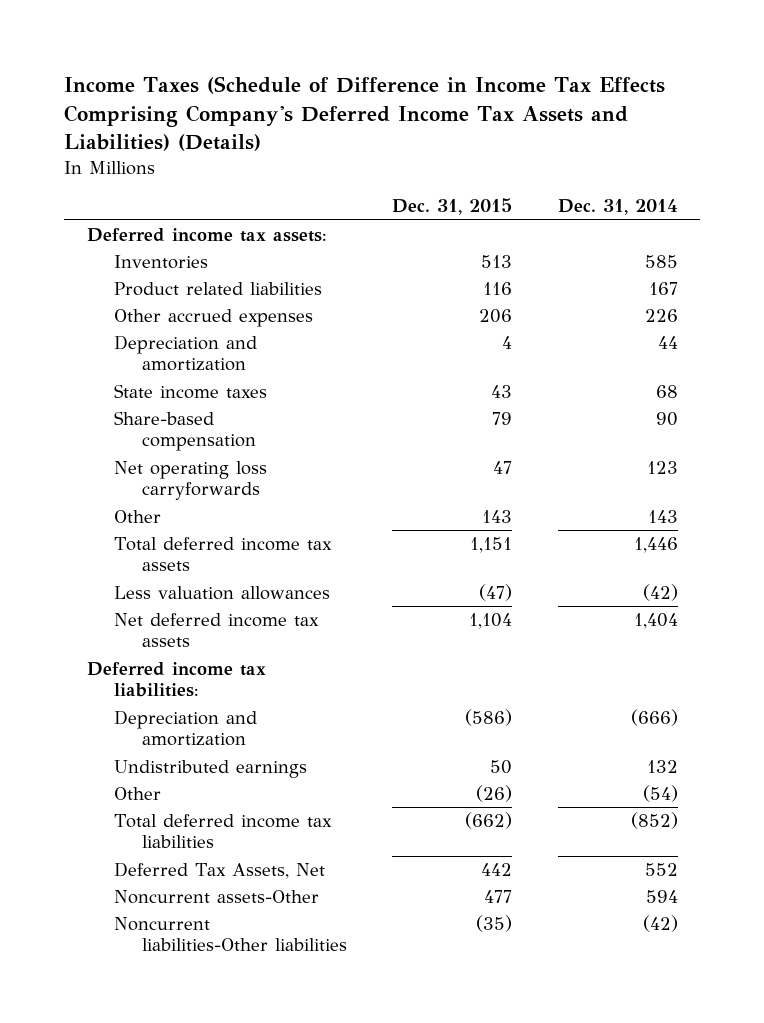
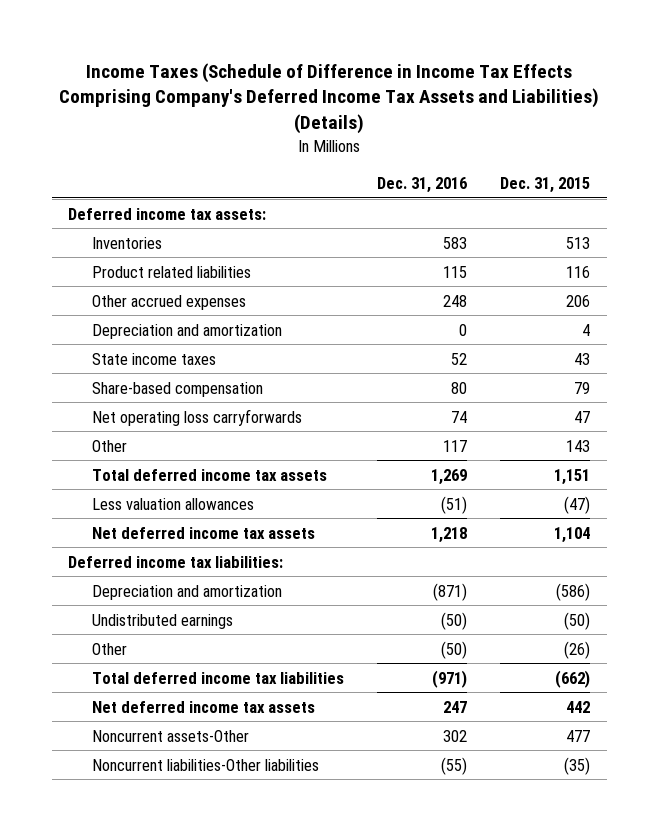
- | Dec. 31, 2015 | Dec. 31, 2014
+ | Dec. 31, 2016 | Dec. 31, 2015
- Undistributed earnings | 50 | 132
+ Undistributed earnings | (50) | (50)
- Deferred Tax Assets, Net | 442 | 552
+ Net deferred income tax assets | 247 | 442

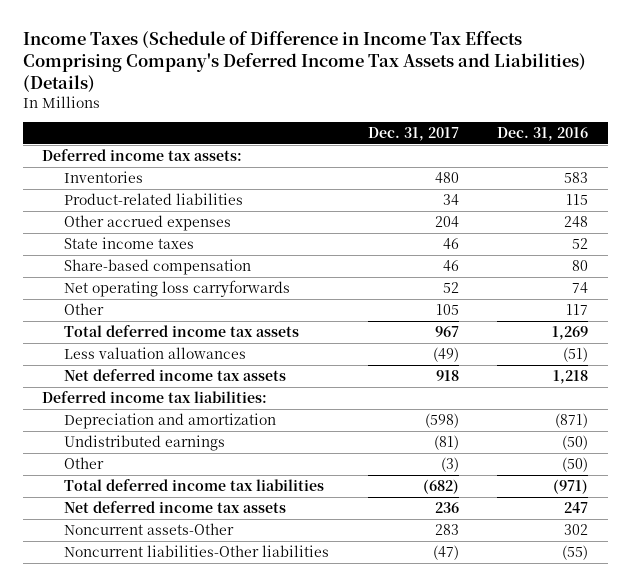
- | Dec. 31, 2016 | Dec. 31, 2015
+ | Dec. 31, 2017 | Dec. 31, 2016
- Product related liabilities | 115 | 116
+ Product-related liabilities | 34 | 115
- Depreciation and amortization | 0 | 4

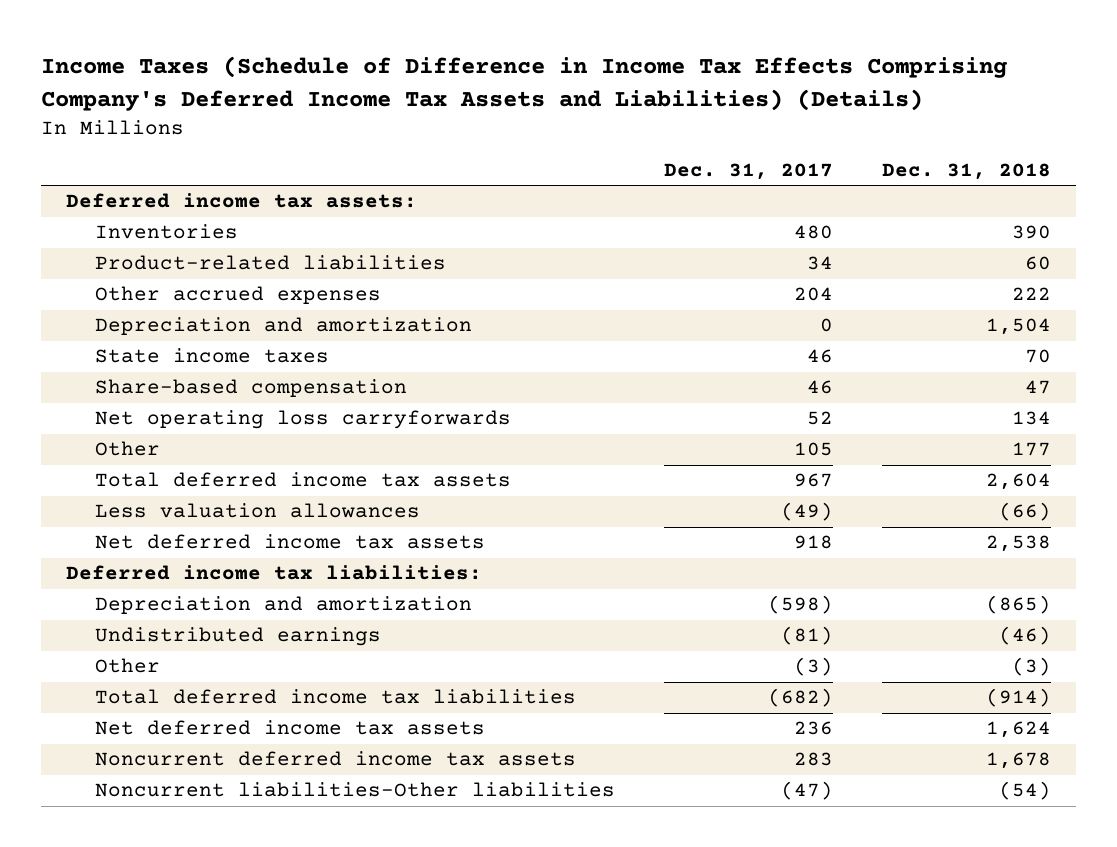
- | Dec. 31, 2017 | Dec. 31, 2016
+ | Dec. 31, 2017 | Dec. 31, 2018
+ Depreciation and amortization | 0 | 1,504
- Noncurrent assets-Other | 283 | 302
+ Noncurrent deferred income tax assets | 283 | 1,678

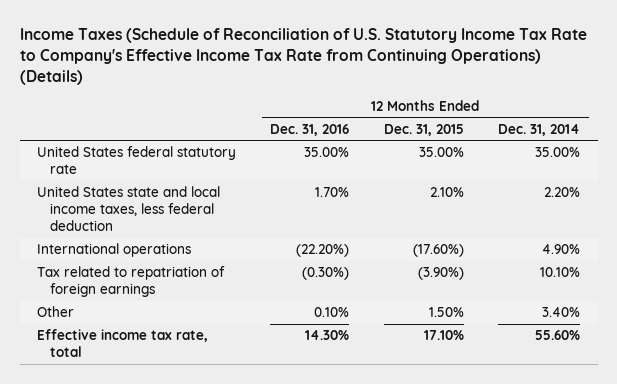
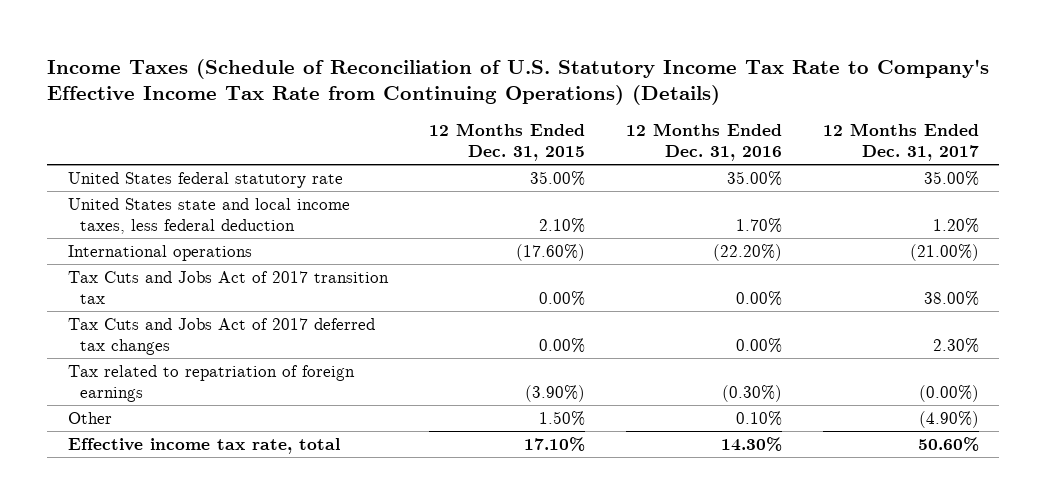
- | 12 Months Ended Dec. 31, 2016 | 12 Months Ended Dec. 31, 2015 | 12 Months Ended Dec. 31, 2014
+ | 12 Months Ended Dec. 31, 2015 | 12 Months Ended Dec. 31, 2016 | 12 Months Ended Dec. 31, 2017
+ Tax Cuts and Jobs Act of 2017 transition tax | 0.00% | 0.00% | 38.00%
+ Tax Cuts and Jobs Act of 2017 deferred tax changes | 0.00% | 0.00% | 2.30%

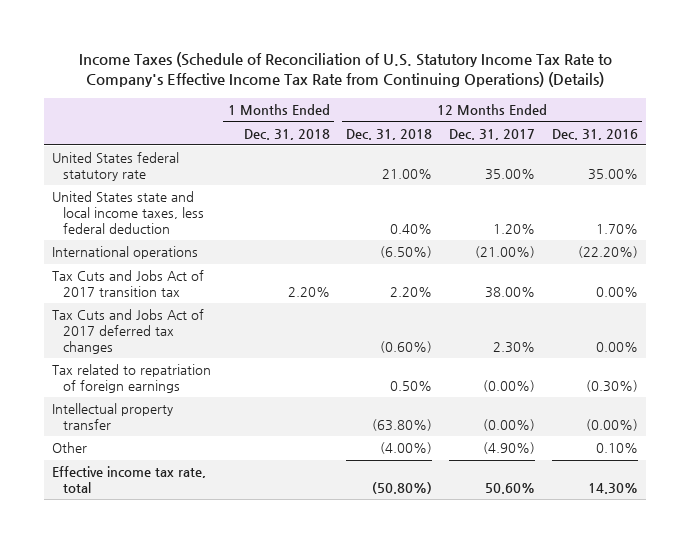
- | 12 Months Ended Dec. 31, 2015 | 12 Months Ended Dec. 31, 2016 | 12 Months Ended Dec. 31, 2017
+ | 1 Months Ended Dec. 31, 2018 | 12 Months Ended Dec. 31, 2018 | 12 Months Ended Dec. 31, 2017 | 12 Months Ended Dec. 31, 2016
+ Intellectual property transfer | | (63.80%) | (0.00%) | (0.00%)

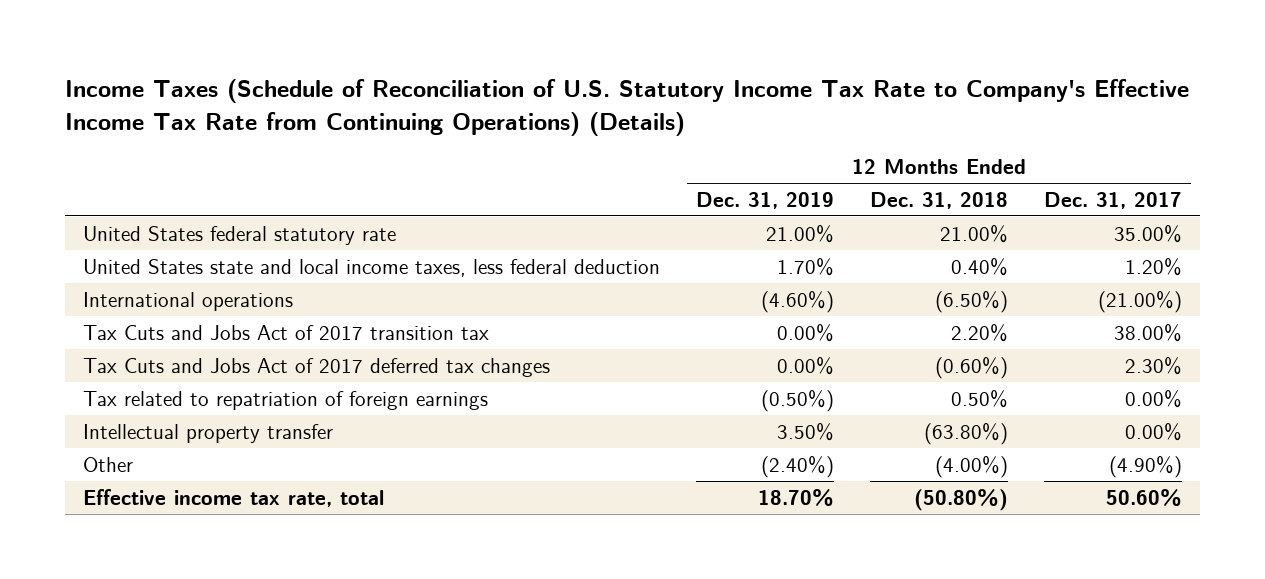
- | 1 Months Ended Dec. 31, 2018 | 12 Months Ended Dec. 31, 2018 | 12 Months Ended Dec. 31, 2017 | 12 Months Ended Dec. 31, 2016
+ | 12 Months Ended Dec. 31, 2019 | 12 Months Ended Dec. 31, 2018 | 12 Months Ended Dec. 31, 2017
- Tax related to repatriation of foreign earnings | | 0.50% | (0.00%) | (0.30%)
- Intellectual property transfer | | (63.80%) | (0.00%) | (0.00%)
+ Tax related to repatriation of foreign earnings | (0.50%) | 0.50% | 0.00%
+ Intellectual property transfer | 3.50% | (63.80%) | 0.00%

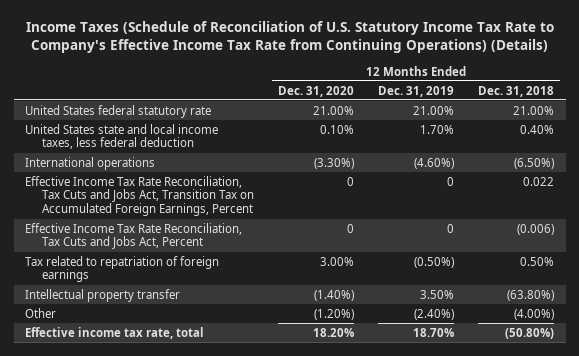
- | 12 Months Ended Dec. 31, 2019 | 12 Months Ended Dec. 31, 2018 | 12 Months Ended Dec. 31, 2017
+ | 12 Months Ended Dec. 31, 2020 | 12 Months Ended Dec. 31, 2019 | 12 Months Ended Dec. 31, 2018
- Tax Cuts and Jobs Act of 2017 transition tax | 0.00% | 2.20% | 38.00%
- Tax Cuts and Jobs Act of 2017 deferred tax changes | 0.00% | (0.60%) | 2.30%
+ Effective Income Tax Rate Reconciliation, Tax Cuts and Jobs Act, Transition Tax on Accumulated Foreign Earnings, Percent | 0 | 0 | 0.022
+ Effective Income Tax Rate Reconciliation, Tax Cuts and Jobs Act, Percent | 0 | 0 | (0.006)

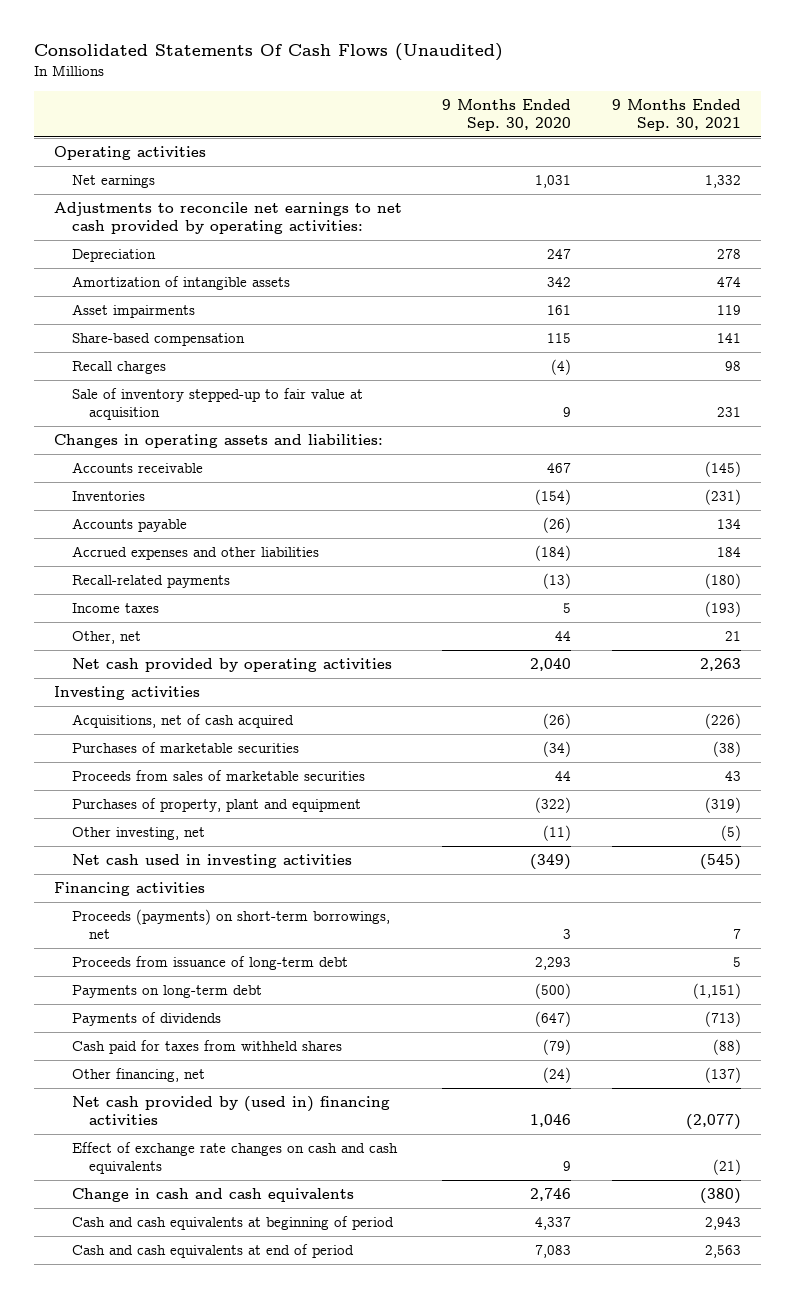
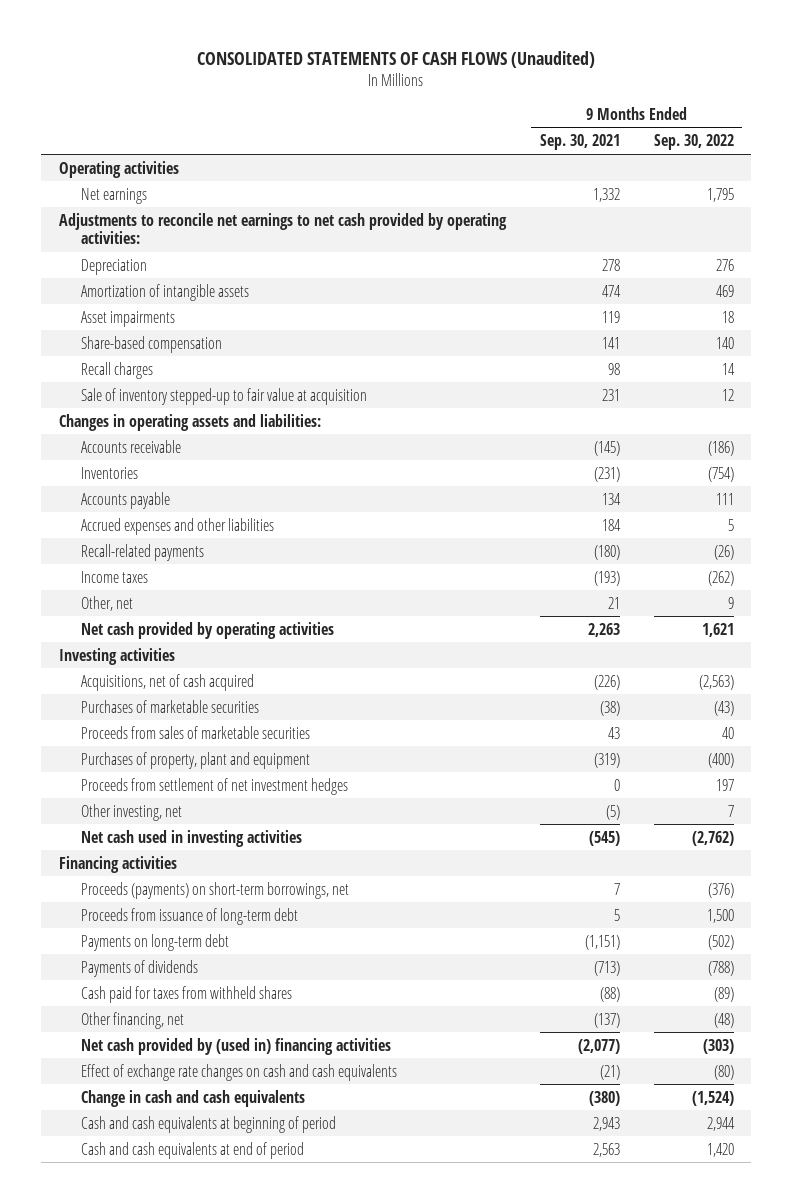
- Consolidated Statements Of Cash Flows (Unaudited)
+ CONSOLIDATED STATEMENTS OF CASH FLOWS (Unaudited)
- | 9 Months Ended Sep. 30, 2020 | 9 Months Ended Sep. 30, 2021
+ | 9 Months Ended Sep. 30, 2021 | 9 Months Ended Sep. 30, 2022
+ Proceeds from settlement of net investment hedges | 0 | 197

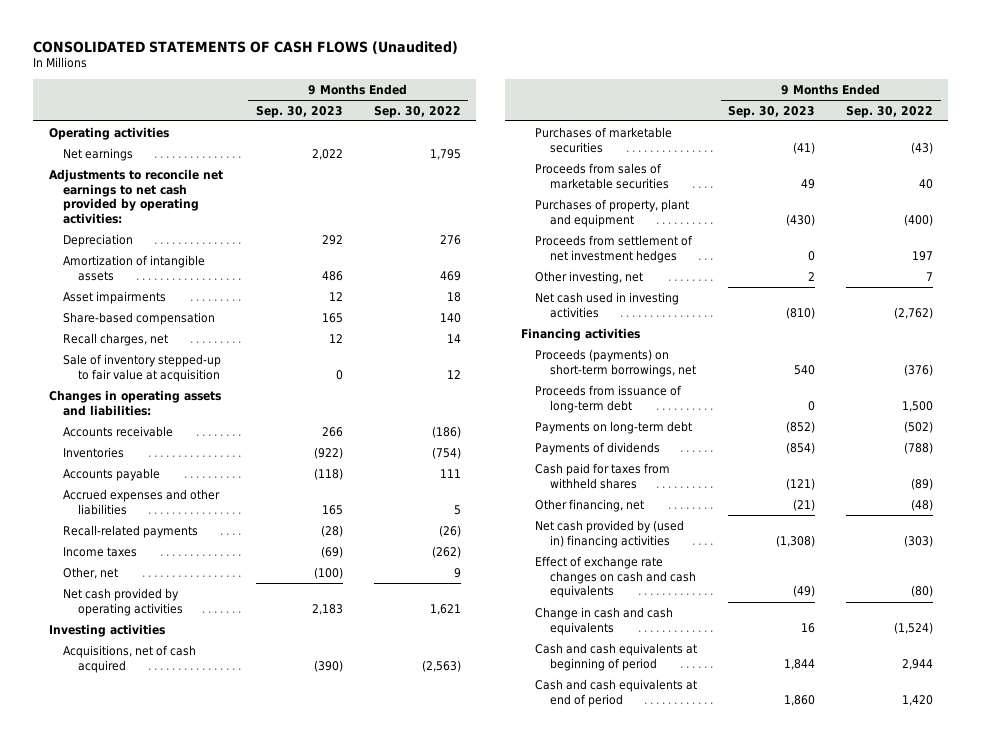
- | 9 Months Ended Sep. 30, 2021 | 9 Months Ended Sep. 30, 2022
+ | 9 Months Ended Sep. 30, 2023 | 9 Months Ended Sep. 30, 2022
- Recall charges | 98 | 14
+ Recall charges, net | 12 | 14

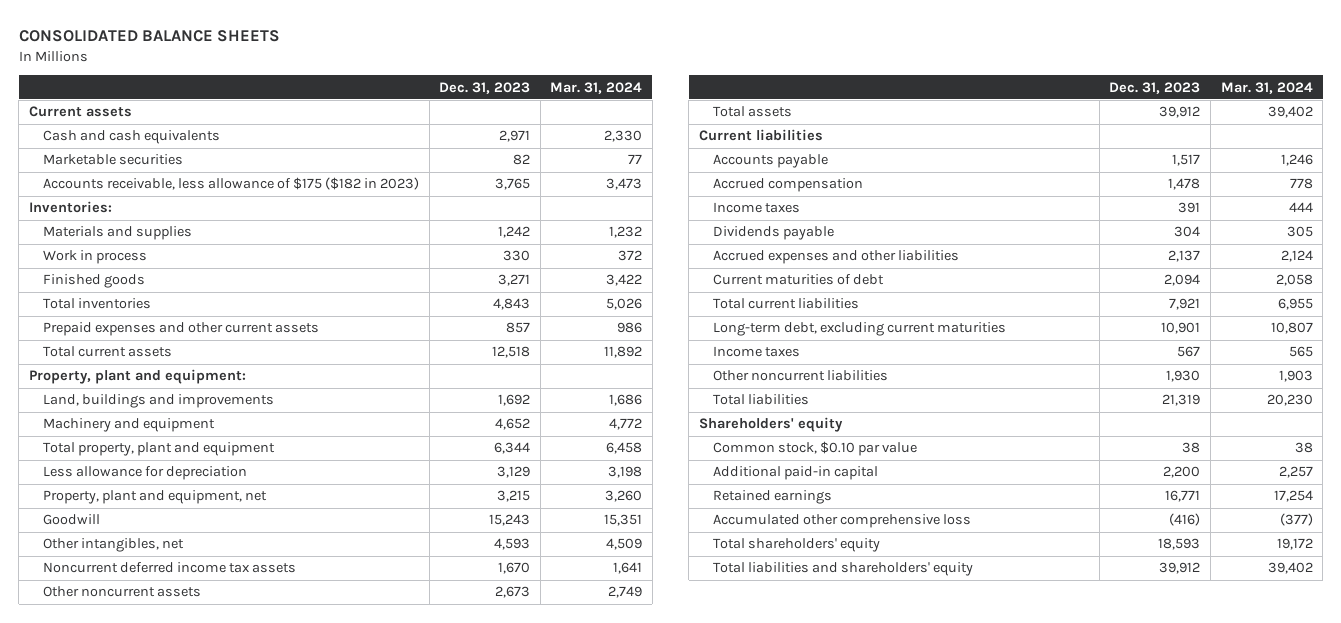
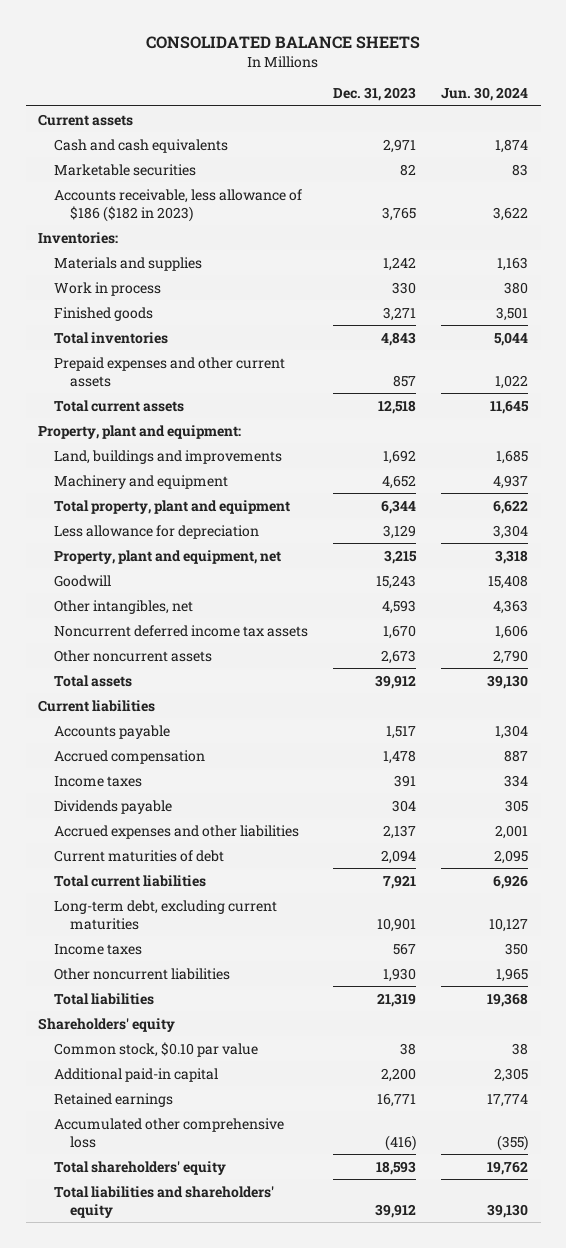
- | Dec. 31, 2023 | Mar. 31, 2024
+ | Dec. 31, 2023 | Jun. 30, 2024
- Accounts receivable, less allowance of $175 ($182 in 2023) | 3,765 | 3,473
+ Accounts receivable, less allowance of $186 ($182 in 2023) | 3,765 | 3,622

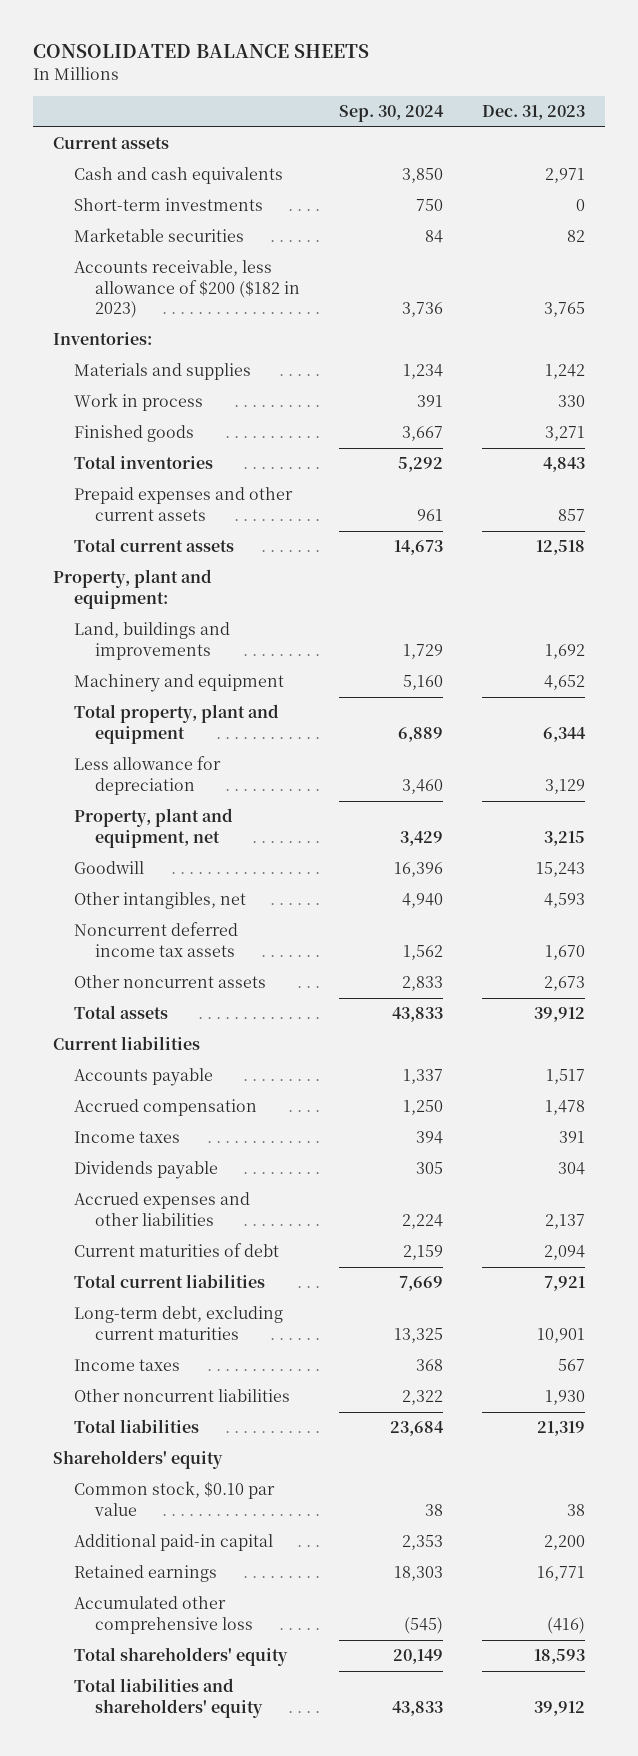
- | Dec. 31, 2023 | Jun. 30, 2024
+ | Sep. 30, 2024 | Dec. 31, 2023
+ Short-term investments | 750 | 0
- Accounts receivable, less allowance of $186 ($182 in 2023) | 3,765 | 3,622
+ Accounts receivable, less allowance of $200 ($182 in 2023) | 3,736 | 3,765

